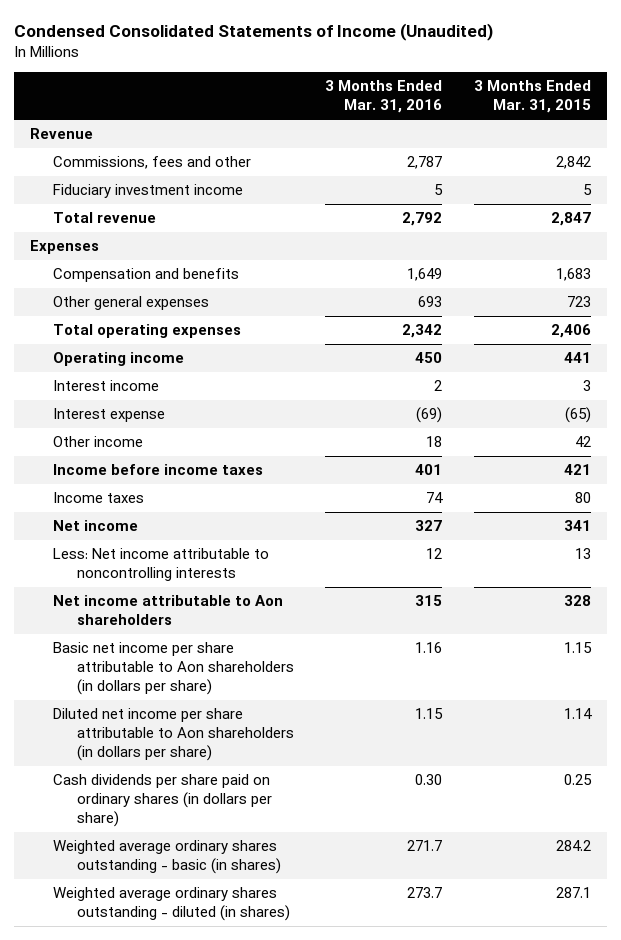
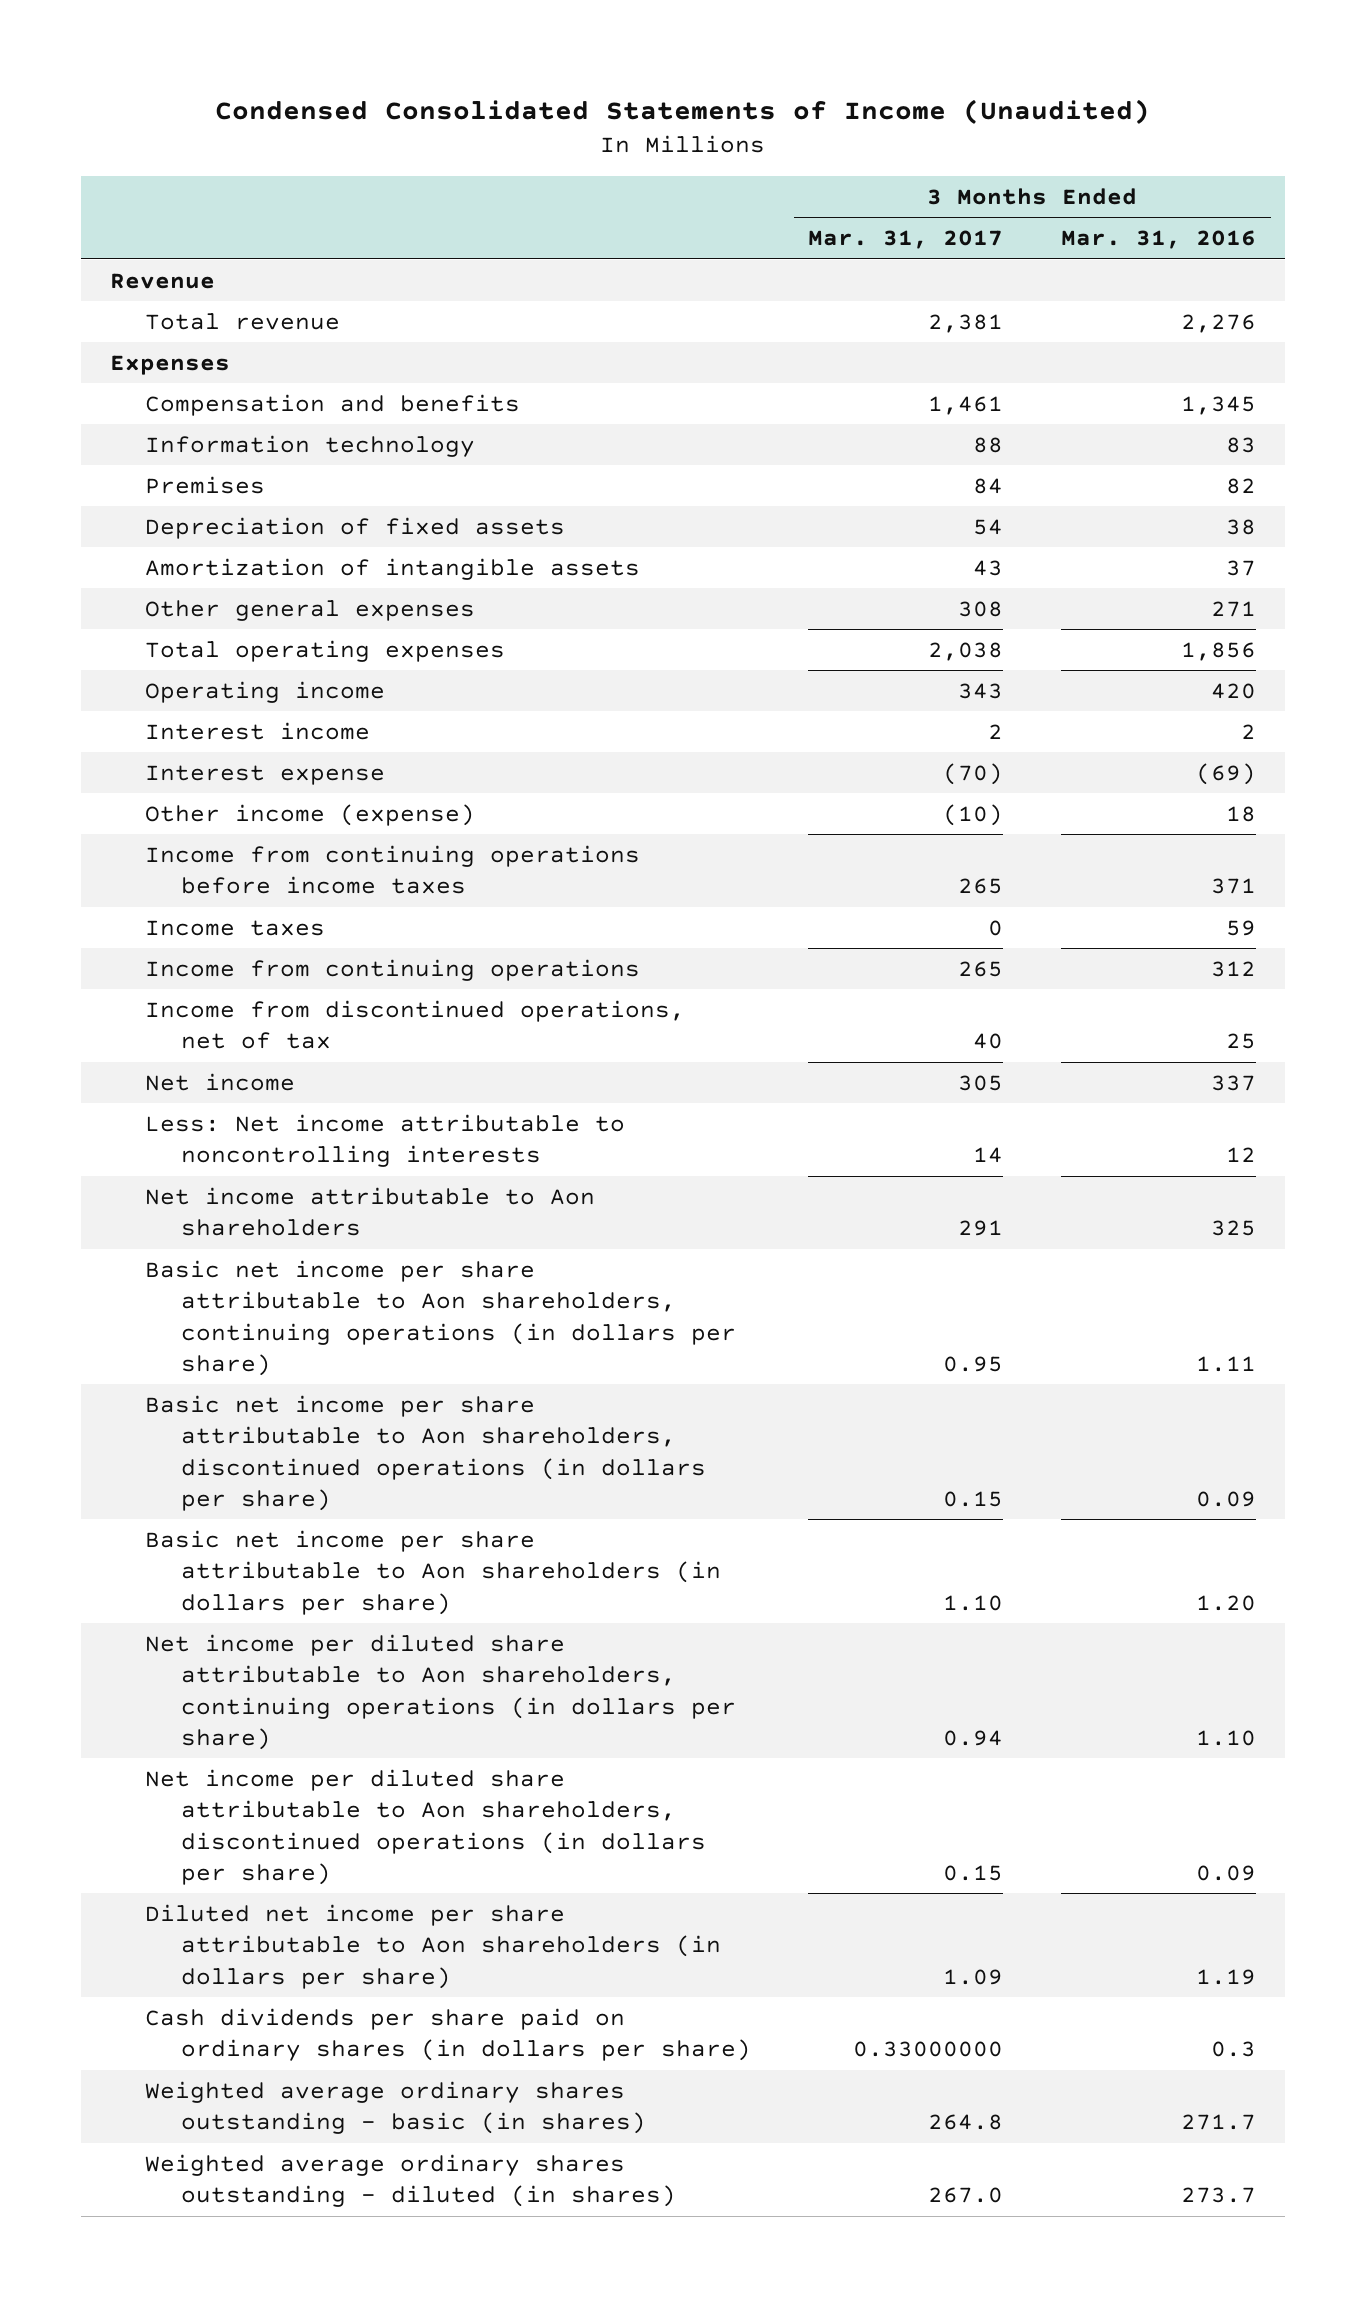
- | 3 Months Ended Mar. 31, 2016 | 3 Months Ended Mar. 31, 2015
+ | 3 Months Ended Mar. 31, 2017 | 3 Months Ended Mar. 31, 2016
- Commissions, fees and other | 2,787 | 2,842
- Fiduciary investment income | 5 | 5
- Total revenue | 2,792 | 2,847
+ Total revenue | 2,381 | 2,276
- Compensation and benefits | 1,649 | 1,683
- Other general expenses | 693 | 723
- Total operating expenses | 2,342 | 2,406
- Operating income | 450 | 441
+ Compensation and benefits | 1,461 | 1,345
+ Information technology | 88 | 83
+ Premises | 84 | 82
+ Depreciation of fixed assets | 54 | 38
+ Amortization of intangible assets | 43 | 37
+ Other general expenses | 308 | 271
+ Total operating expenses | 2,038 | 1,856
+ Operating income | 343 | 420
- Other income | 18 | 42
- Income before income taxes | 401 | 421
- Income taxes | 74 | 80
- Net income | 327 | 341
+ Other income (expense) | (10) | 18
+ Income from continuing operations before income taxes | 265 | 371
+ Income taxes | 0 | 59
+ Income from continuing operations | 265 | 312
+ Income from discontinued operations, net of tax | 40 | 25
+ Net income | 305 | 337
- Net income attributable to Aon shareholders | 315 | 328
- Basic net income per share attributable to Aon shareholders (in dollars per share) | 1.16 | 1.15
- Diluted net income per share attributable to Aon shareholders (in dollars per share) | 1.15 | 1.14
- Cash dividends per share paid on ordinary shares (in dollars per share) | 0.30 | 0.25
+ Net income attributable to Aon shareholders | 291 | 325
+ Basic net income per share attributable to Aon shareholders, continuing operations (in dollars per share) | 0.95 | 1.11
+ Basic net income per share attributable to Aon shareholders, discontinued operations (in dollars per share) | 0.15 | 0.09
+ Basic net income per share attributable to Aon shareholders (in dollars per share) | 1.10 | 1.20
+ Net income per diluted share attributable to Aon shareholders, continuing operations (in dollars per share) | 0.94 | 1.10
+ Net income per diluted share attributable to Aon shareholders, discontinued operations (in dollars per share) | 0.15 | 0.09
+ Diluted net income per share attributable to Aon shareholders (in dollars per share) | 1.09 | 1.19
+ Cash dividends per share paid on ordinary shares (in dollars per share) | 0.33000000 | 0.3

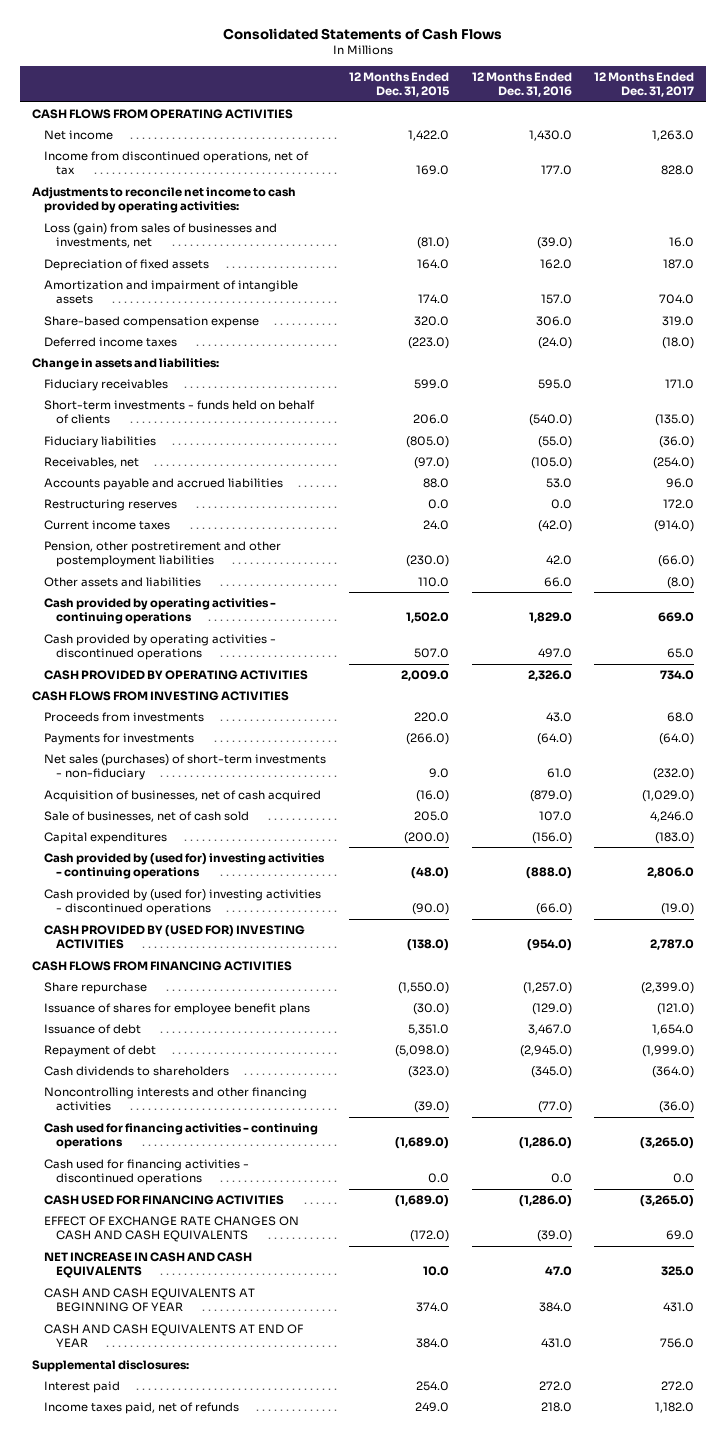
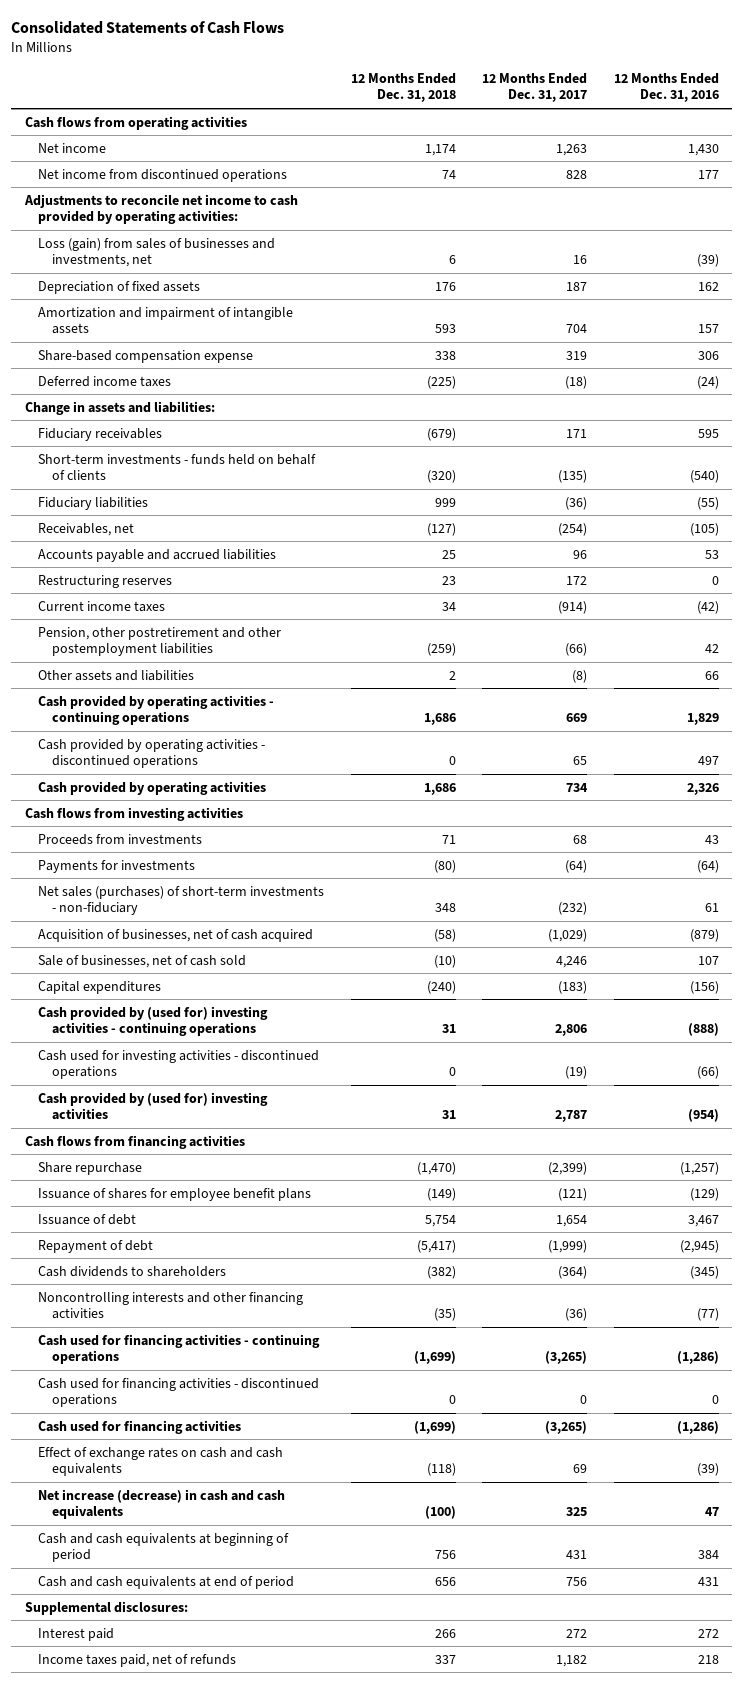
- | 12 Months Ended Dec. 31, 2015 | 12 Months Ended Dec. 31, 2016 | 12 Months Ended Dec. 31, 2017
+ | 12 Months Ended Dec. 31, 2018 | 12 Months Ended Dec. 31, 2017 | 12 Months Ended Dec. 31, 2016
- CASH FLOWS FROM OPERATING ACTIVITIES
- Net income | 1,422.0 | 1,430.0 | 1,263.0
- Income from discontinued operations, net of tax | 169.0 | 177.0 | 828.0
+ Cash flows from operating activities
+ Net income | 1,174 | 1,263 | 1,430
+ Net income from discontinued operations | 74 | 828 | 177
- Loss (gain) from sales of businesses and investments, net | (81.0) | (39.0) | 16.0
- Depreciation of fixed assets | 164.0 | 162.0 | 187.0
- Amortization and impairment of intangible assets | 174.0 | 157.0 | 704.0
- Share-based compensation expense | 320.0 | 306.0 | 319.0
- Deferred income taxes | (223.0) | (24.0) | (18.0)
+ Loss (gain) from sales of businesses and investments, net | 6 | 16 | (39)
+ Depreciation of fixed assets | 176 | 187 | 162
+ Amortization and impairment of intangible assets | 593 | 704 | 157
+ Share-based compensation expense | 338 | 319 | 306
+ Deferred income taxes | (225) | (18) | (24)
- Fiduciary receivables | 599.0 | 595.0 | 171.0
- Short-term investments - funds held on behalf of clients | 206.0 | (540.0) | (135.0)
- Fiduciary liabilities | (805.0) | (55.0) | (36.0)
- Receivables, net | (97.0) | (105.0) | (254.0)
- Accounts payable and accrued liabilities | 88.0 | 53.0 | 96.0
- Restructuring reserves | 0.0 | 0.0 | 172.0
- Current income taxes | 24.0 | (42.0) | (914.0)
- Pension, other postretirement and other postemployment liabilities | (230.0) | 42.0 | (66.0)
- Other assets and liabilities | 110.0 | 66.0 | (8.0)
- Cash provided by operating activities - continuing operations | 1,502.0 | 1,829.0 | 669.0
- Cash provided by operating activities - discontinued operations | 507.0 | 497.0 | 65.0
- CASH PROVIDED BY OPERATING ACTIVITIES | 2,009.0 | 2,326.0 | 734.0
- CASH FLOWS FROM INVESTING ACTIVITIES
- Proceeds from investments | 220.0 | 43.0 | 68.0
- Payments for investments | (266.0) | (64.0) | (64.0)
- Net sales (purchases) of short-term investments - non-fiduciary | 9.0 | 61.0 | (232.0)
- Acquisition of businesses, net of cash acquired | (16.0) | (879.0) | (1,029.0)
- Sale of businesses, net of cash sold | 205.0 | 107.0 | 4,246.0
- Capital expenditures | (200.0) | (156.0) | (183.0)
- Cash provided by (used for) investing activities - continuing operations | (48.0) | (888.0) | 2,806.0
- Cash provided by (used for) investing activities - discontinued operations | (90.0) | (66.0) | (19.0)
- CASH PROVIDED BY (USED FOR) INVESTING ACTIVITIES | (138.0) | (954.0) | 2,787.0
- CASH FLOWS FROM FINANCING ACTIVITIES
- Share repurchase | (1,550.0) | (1,257.0) | (2,399.0)
- Issuance of shares for employee benefit plans | (30.0) | (129.0) | (121.0)
- Issuance of debt | 5,351.0 | 3,467.0 | 1,654.0
- Repayment of debt | (5,098.0) | (2,945.0) | (1,999.0)
- Cash dividends to shareholders | (323.0) | (345.0) | (364.0)
- Noncontrolling interests and other financing activities | (39.0) | (77.0) | (36.0)
- Cash used for financing activities - continuing operations | (1,689.0) | (1,286.0) | (3,265.0)
- Cash used for financing activities - discontinued operations | 0.0 | 0.0 | 0.0
- CASH USED FOR FINANCING ACTIVITIES | (1,689.0) | (1,286.0) | (3,265.0)
- EFFECT OF EXCHANGE RATE CHANGES ON CASH AND CASH EQUIVALENTS | (172.0) | (39.0) | 69.0
- NET INCREASE IN CASH AND CASH EQUIVALENTS | 10.0 | 47.0 | 325.0
- CASH AND CASH EQUIVALENTS AT BEGINNING OF YEAR | 374.0 | 384.0 | 431.0
- CASH AND CASH EQUIVALENTS AT END OF YEAR | 384.0 | 431.0 | 756.0
+ Fiduciary receivables | (679) | 171 | 595
+ Short-term investments - funds held on behalf of clients | (320) | (135) | (540)
+ Fiduciary liabilities | 999 | (36) | (55)
+ Receivables, net | (127) | (254) | (105)
+ Accounts payable and accrued liabilities | 25 | 96 | 53
+ Restructuring reserves | 23 | 172 | 0
+ Current income taxes | 34 | (914) | (42)
+ Pension, other postretirement and other postemployment liabilities | (259) | (66) | 42
+ Other assets and liabilities | 2 | (8) | 66
+ Cash provided by operating activities - continuing operations | 1,686 | 669 | 1,829
+ Cash provided by operating activities - discontinued operations | 0 | 65 | 497
+ Cash provided by operating activities | 1,686 | 734 | 2,326
+ Cash flows from investing activities
+ Proceeds from investments | 71 | 68 | 43
+ Payments for investments | (80) | (64) | (64)
+ Net sales (purchases) of short-term investments - non-fiduciary | 348 | (232) | 61
+ Acquisition of businesses, net of cash acquired | (58) | (1,029) | (879)
+ Sale of businesses, net of cash sold | (10) | 4,246 | 107
+ Capital expenditures | (240) | (183) | (156)
+ Cash provided by (used for) investing activities - continuing operations | 31 | 2,806 | (888)
+ Cash used for investing activities - discontinued operations | 0 | (19) | (66)
+ Cash provided by (used for) investing activities | 31 | 2,787 | (954)
+ Cash flows from financing activities
+ Share repurchase | (1,470) | (2,399) | (1,257)
+ Issuance of shares for employee benefit plans | (149) | (121) | (129)
+ Issuance of debt | 5,754 | 1,654 | 3,467
+ Repayment of debt | (5,417) | (1,999) | (2,945)
+ Cash dividends to shareholders | (382) | (364) | (345)
+ Noncontrolling interests and other financing activities | (35) | (36) | (77)
+ Cash used for financing activities - continuing operations | (1,699) | (3,265) | (1,286)
+ Cash used for financing activities - discontinued operations | 0 | 0 | 0
+ Cash used for financing activities | (1,699) | (3,265) | (1,286)
+ Effect of exchange rates on cash and cash equivalents | (118) | 69 | (39)
+ Net increase (decrease) in cash and cash equivalents | (100) | 325 | 47
+ Cash and cash equivalents at beginning of period | 756 | 431 | 384
+ Cash and cash equivalents at end of period | 656 | 756 | 431
- Interest paid | 254.0 | 272.0 | 272.0
- Income taxes paid, net of refunds | 249.0 | 218.0 | 1,182.0
+ Interest paid | 266 | 272 | 272
+ Income taxes paid, net of refunds | 337 | 1,182 | 218

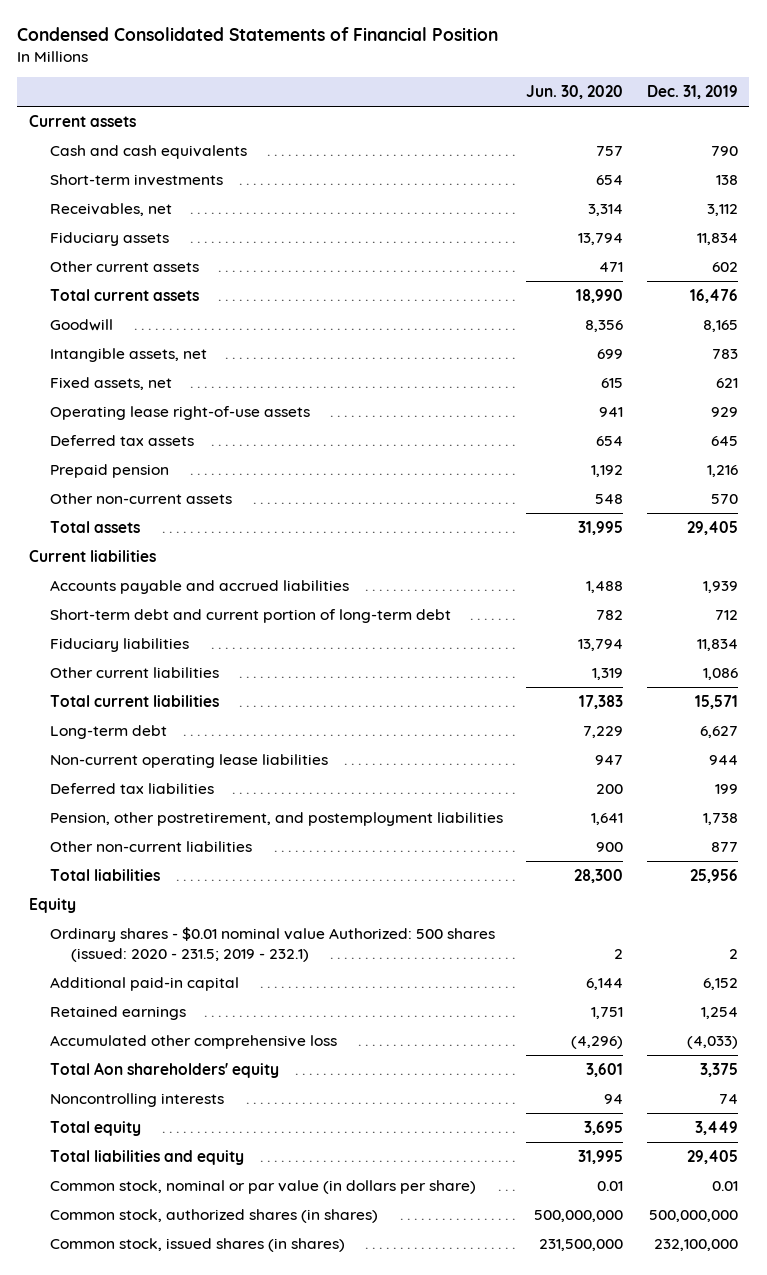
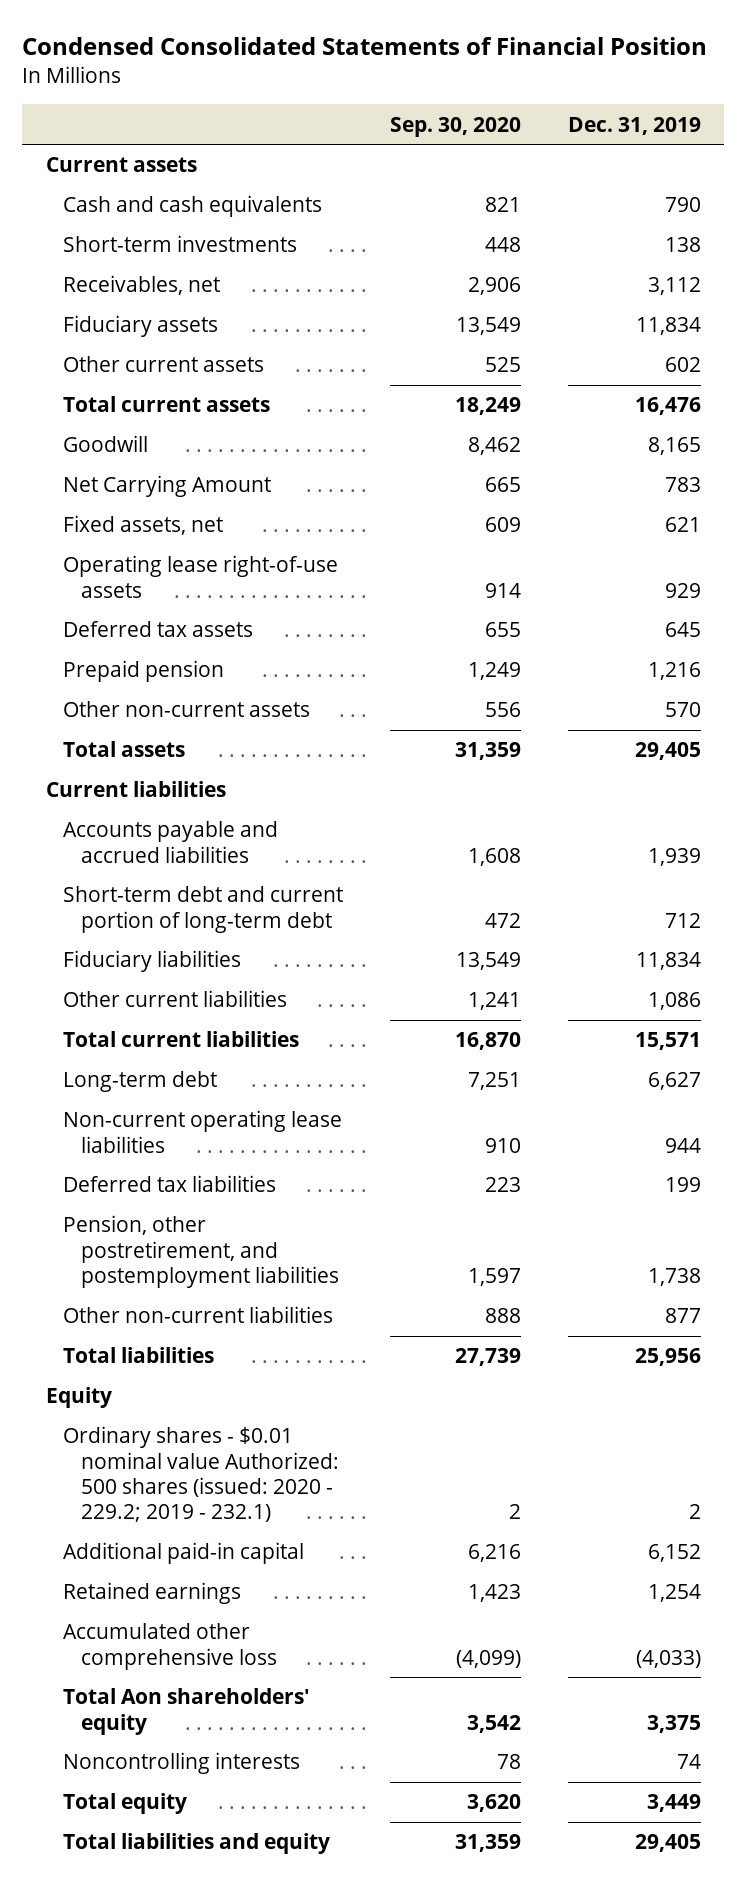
- | Jun. 30, 2020 | Dec. 31, 2019
+ | Sep. 30, 2020 | Dec. 31, 2019
- Intangible assets, net | 699 | 783
+ Net Carrying Amount | 665 | 783
- Ordinary shares - $0.01 nominal value Authorized: 500 shares (issued: 2020 - 231.5; 2019 - 232.1) | 2 | 2
+ Ordinary shares - $0.01 nominal value Authorized: 500 shares (issued: 2020 - 229.2; 2019 - 232.1) | 2 | 2
- Common stock, nominal or par value (in dollars per share) | 0.01 | 0.01
- Common stock, authorized shares (in shares) | 500,000,000 | 500,000,000
- Common stock, issued shares (in shares) | 231,500,000 | 232,100,000

